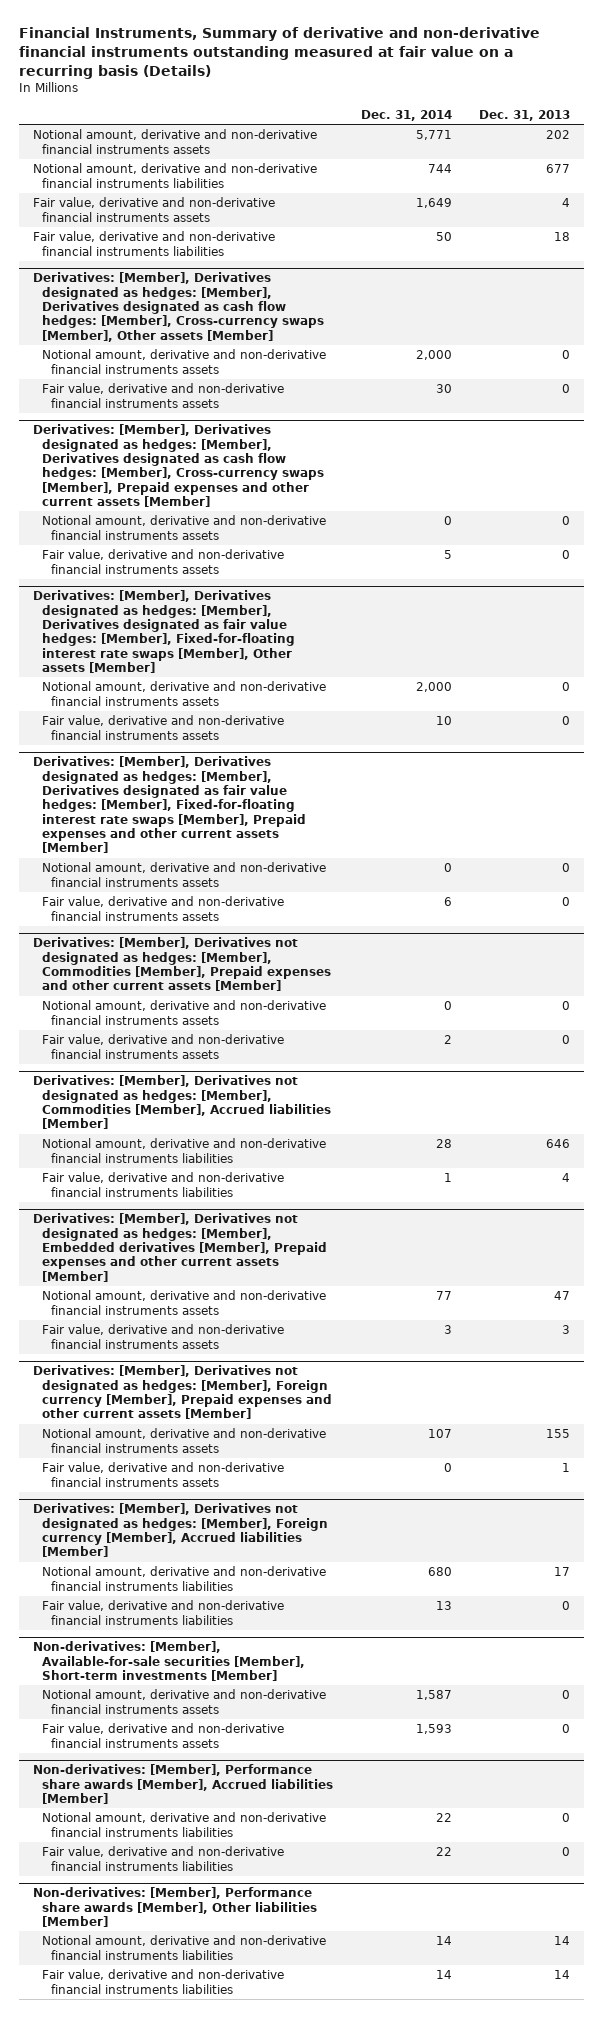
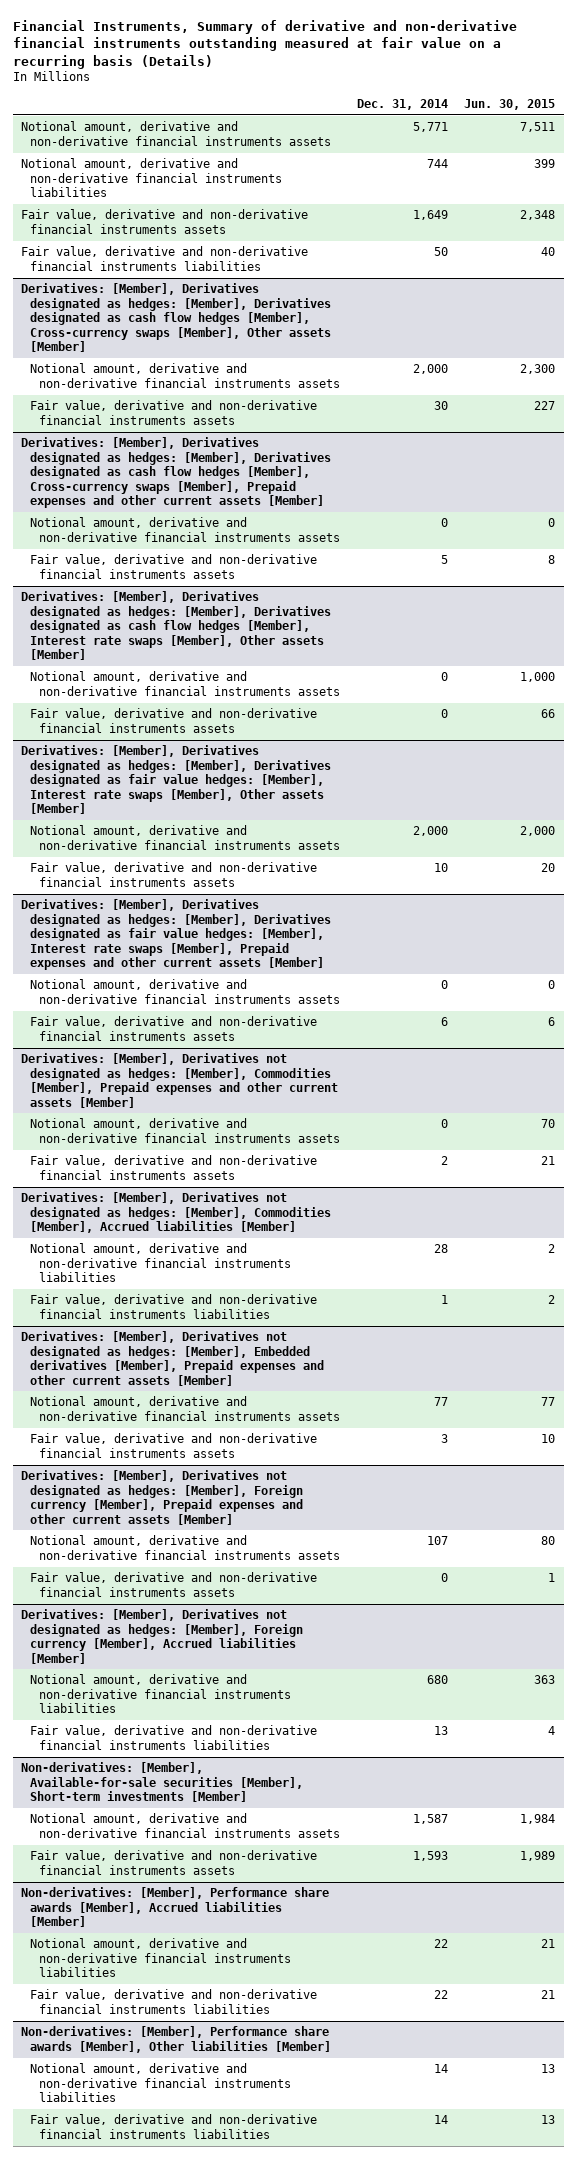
- | Dec. 31, 2014 | Dec. 31, 2013
+ | Dec. 31, 2014 | Jun. 30, 2015
- Derivatives: [Member], Derivatives designated as hedges: [Member], Derivatives designated as cash flow hedges: [Member], Cross-currency swaps [Member], Other assets [Member]
+ Derivatives: [Member], Derivatives designated as hedges: [Member], Derivatives designated as cash flow hedges [Member], Cross-currency swaps [Member], Other assets [Member]
- Derivatives: [Member], Derivatives designated as hedges: [Member], Derivatives designated as cash flow hedges: [Member], Cross-currency swaps [Member], Prepaid expenses and other current assets [Member]
+ Derivatives: [Member], Derivatives designated as hedges: [Member], Derivatives designated as cash flow hedges [Member], Cross-currency swaps [Member], Prepaid expenses and other current assets [Member]
- Derivatives: [Member], Derivatives designated as hedges: [Member], Derivatives designated as fair value hedges: [Member], Fixed-for-floating interest rate swaps [Member], Other assets [Member]
+ Derivatives: [Member], Derivatives designated as hedges: [Member], Derivatives designated as cash flow hedges [Member], Interest rate swaps [Member], Other assets [Member]
+ Notional amount, derivative and non-derivative financial instruments assets | 0 | 1,000
+ Fair value, derivative and non-derivative financial instruments assets | 0 | 66
+ Derivatives: [Member], Derivatives designated as hedges: [Member], Derivatives designated as fair value hedges: [Member], Interest rate swaps [Member], Other assets [Member]
- Derivatives: [Member], Derivatives designated as hedges: [Member], Derivatives designated as fair value hedges: [Member], Fixed-for-floating interest rate swaps [Member], Prepaid expenses and other current assets [Member]
+ Derivatives: [Member], Derivatives designated as hedges: [Member], Derivatives designated as fair value hedges: [Member], Interest rate swaps [Member], Prepaid expenses and other current assets [Member]

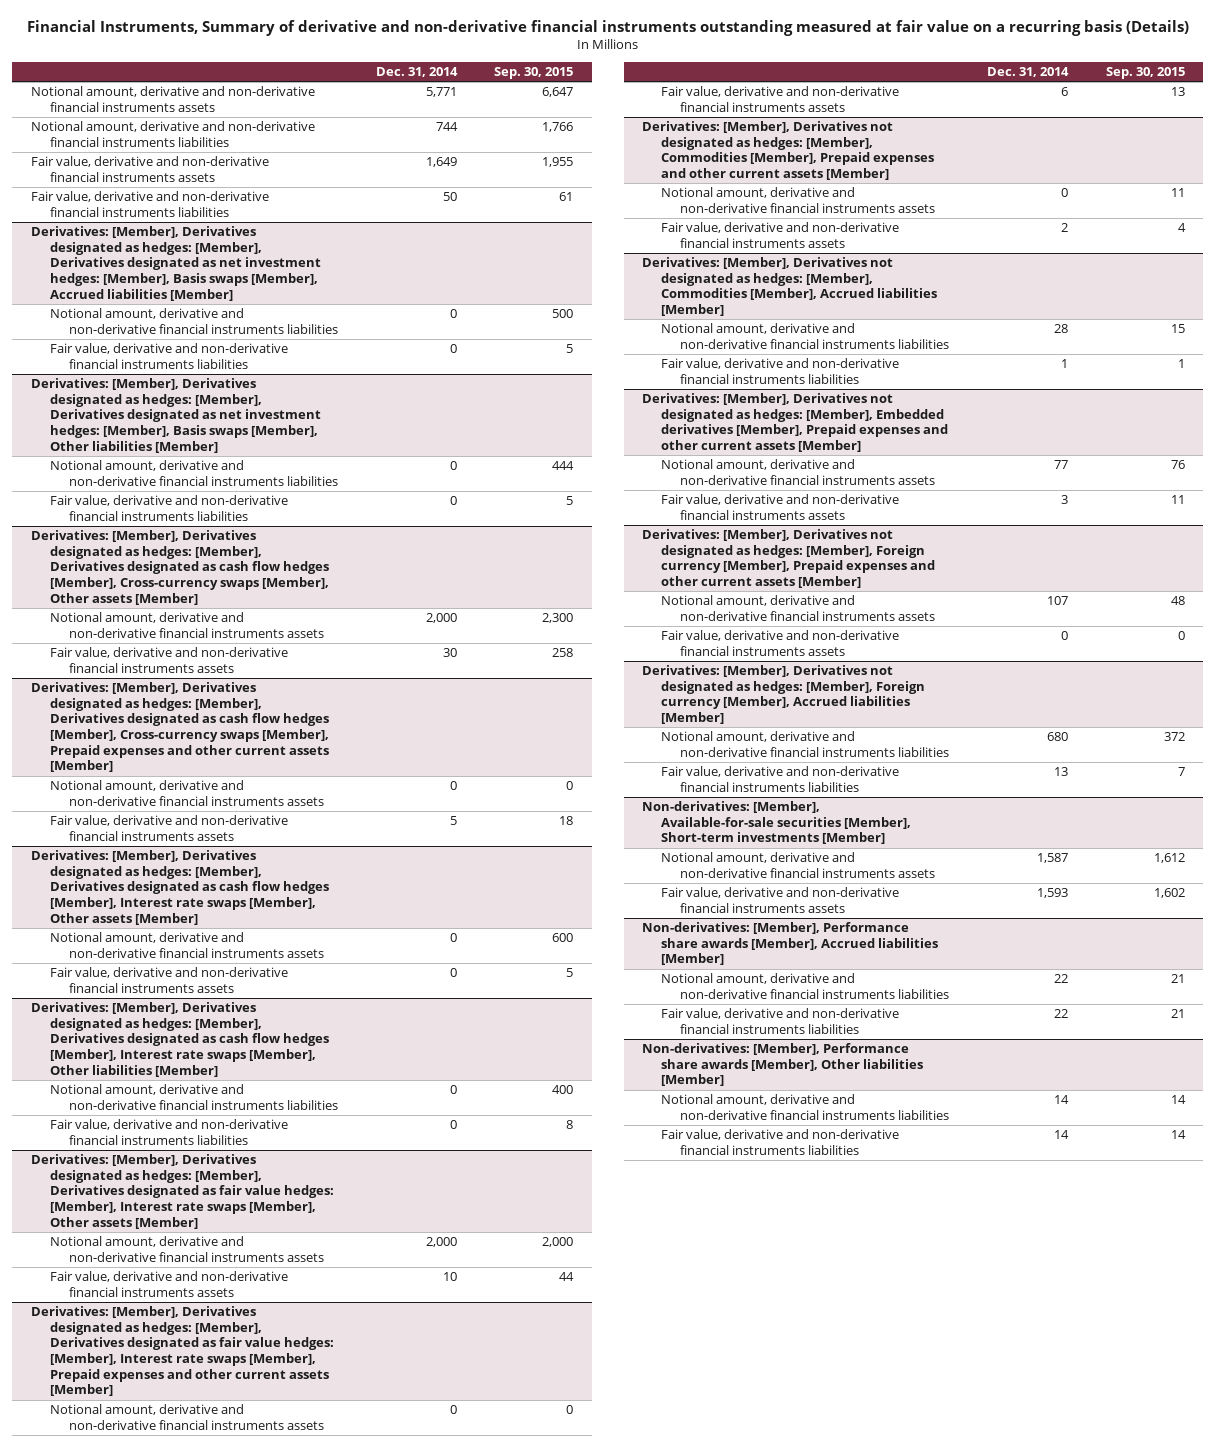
- | Dec. 31, 2014 | Jun. 30, 2015
+ | Dec. 31, 2014 | Sep. 30, 2015
+ Derivatives: [Member], Derivatives designated as hedges: [Member], Derivatives designated as net investment hedges: [Member], Basis swaps [Member], Accrued liabilities [Member]
+ Notional amount, derivative and non-derivative financial instruments liabilities | 0 | 500
+ Fair value, derivative and non-derivative financial instruments liabilities | 0 | 5
+ Derivatives: [Member], Derivatives designated as hedges: [Member], Derivatives designated as net investment hedges: [Member], Basis swaps [Member], Other liabilities [Member]
+ Notional amount, derivative and non-derivative financial instruments liabilities | 0 | 444
+ Fair value, derivative and non-derivative financial instruments liabilities | 0 | 5
+ Derivatives: [Member], Derivatives designated as hedges: [Member], Derivatives designated as cash flow hedges [Member], Interest rate swaps [Member], Other liabilities [Member]
+ Notional amount, derivative and non-derivative financial instruments liabilities | 0 | 400
+ Fair value, derivative and non-derivative financial instruments liabilities | 0 | 8

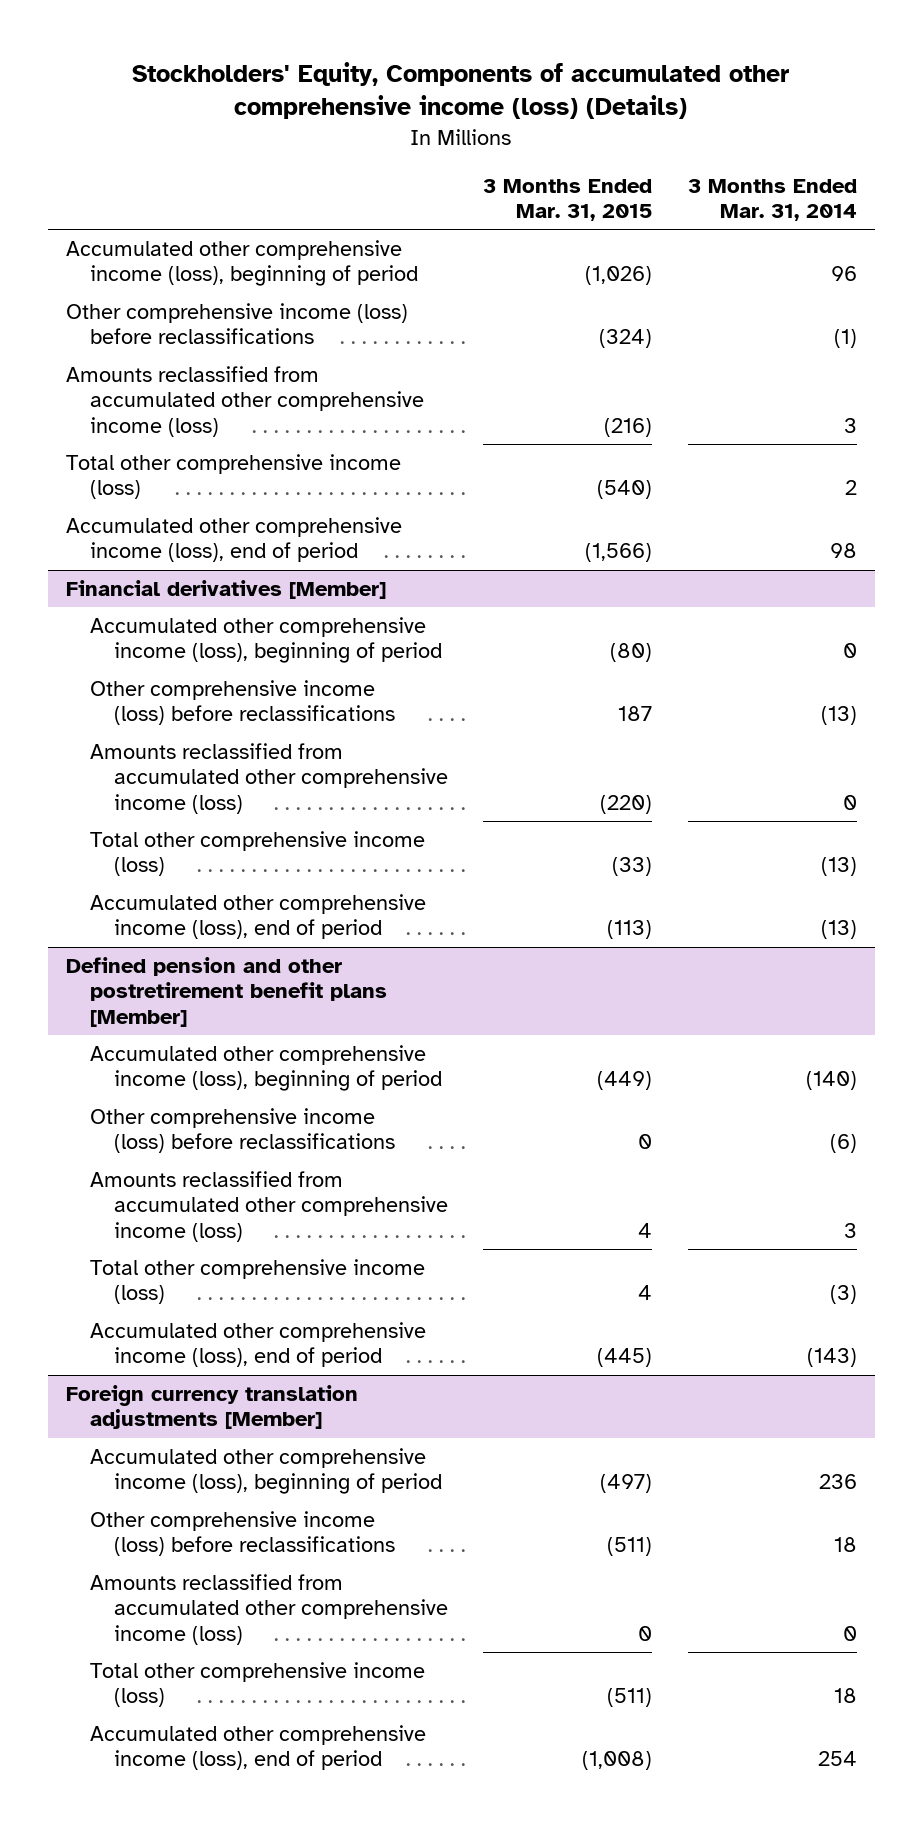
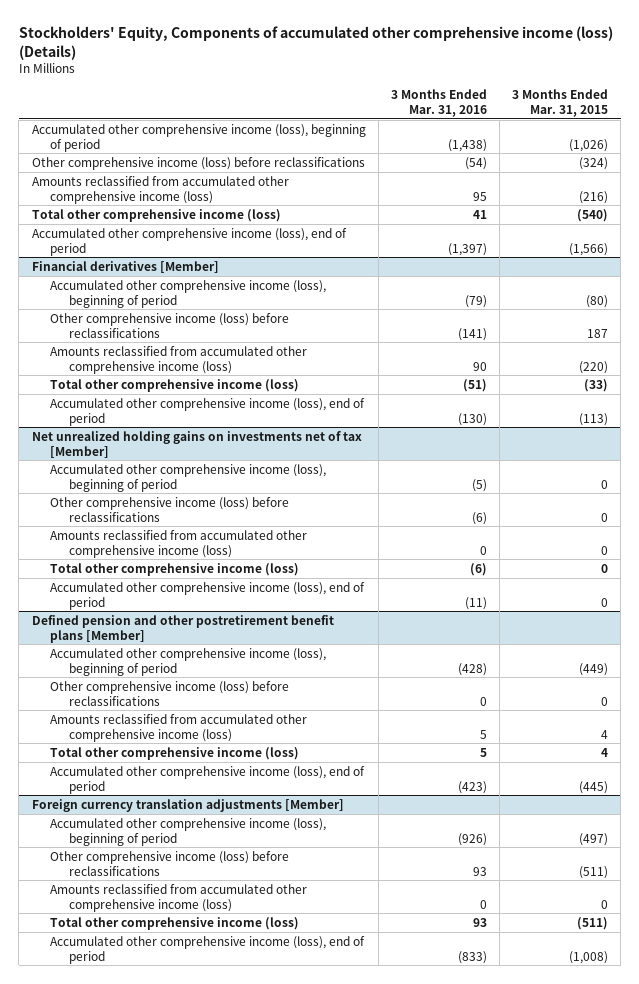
- | 3 Months Ended Mar. 31, 2015 | 3 Months Ended Mar. 31, 2014
+ | 3 Months Ended Mar. 31, 2016 | 3 Months Ended Mar. 31, 2015
+ Net unrealized holding gains on investments net of tax [Member]
+ Accumulated other comprehensive income (loss), beginning of period | (5) | 0
+ Other comprehensive income (loss) before reclassifications | (6) | 0
+ Amounts reclassified from accumulated other comprehensive income (loss) | 0 | 0
+ Total other comprehensive income (loss) | (6) | 0
+ Accumulated other comprehensive income (loss), end of period | (11) | 0

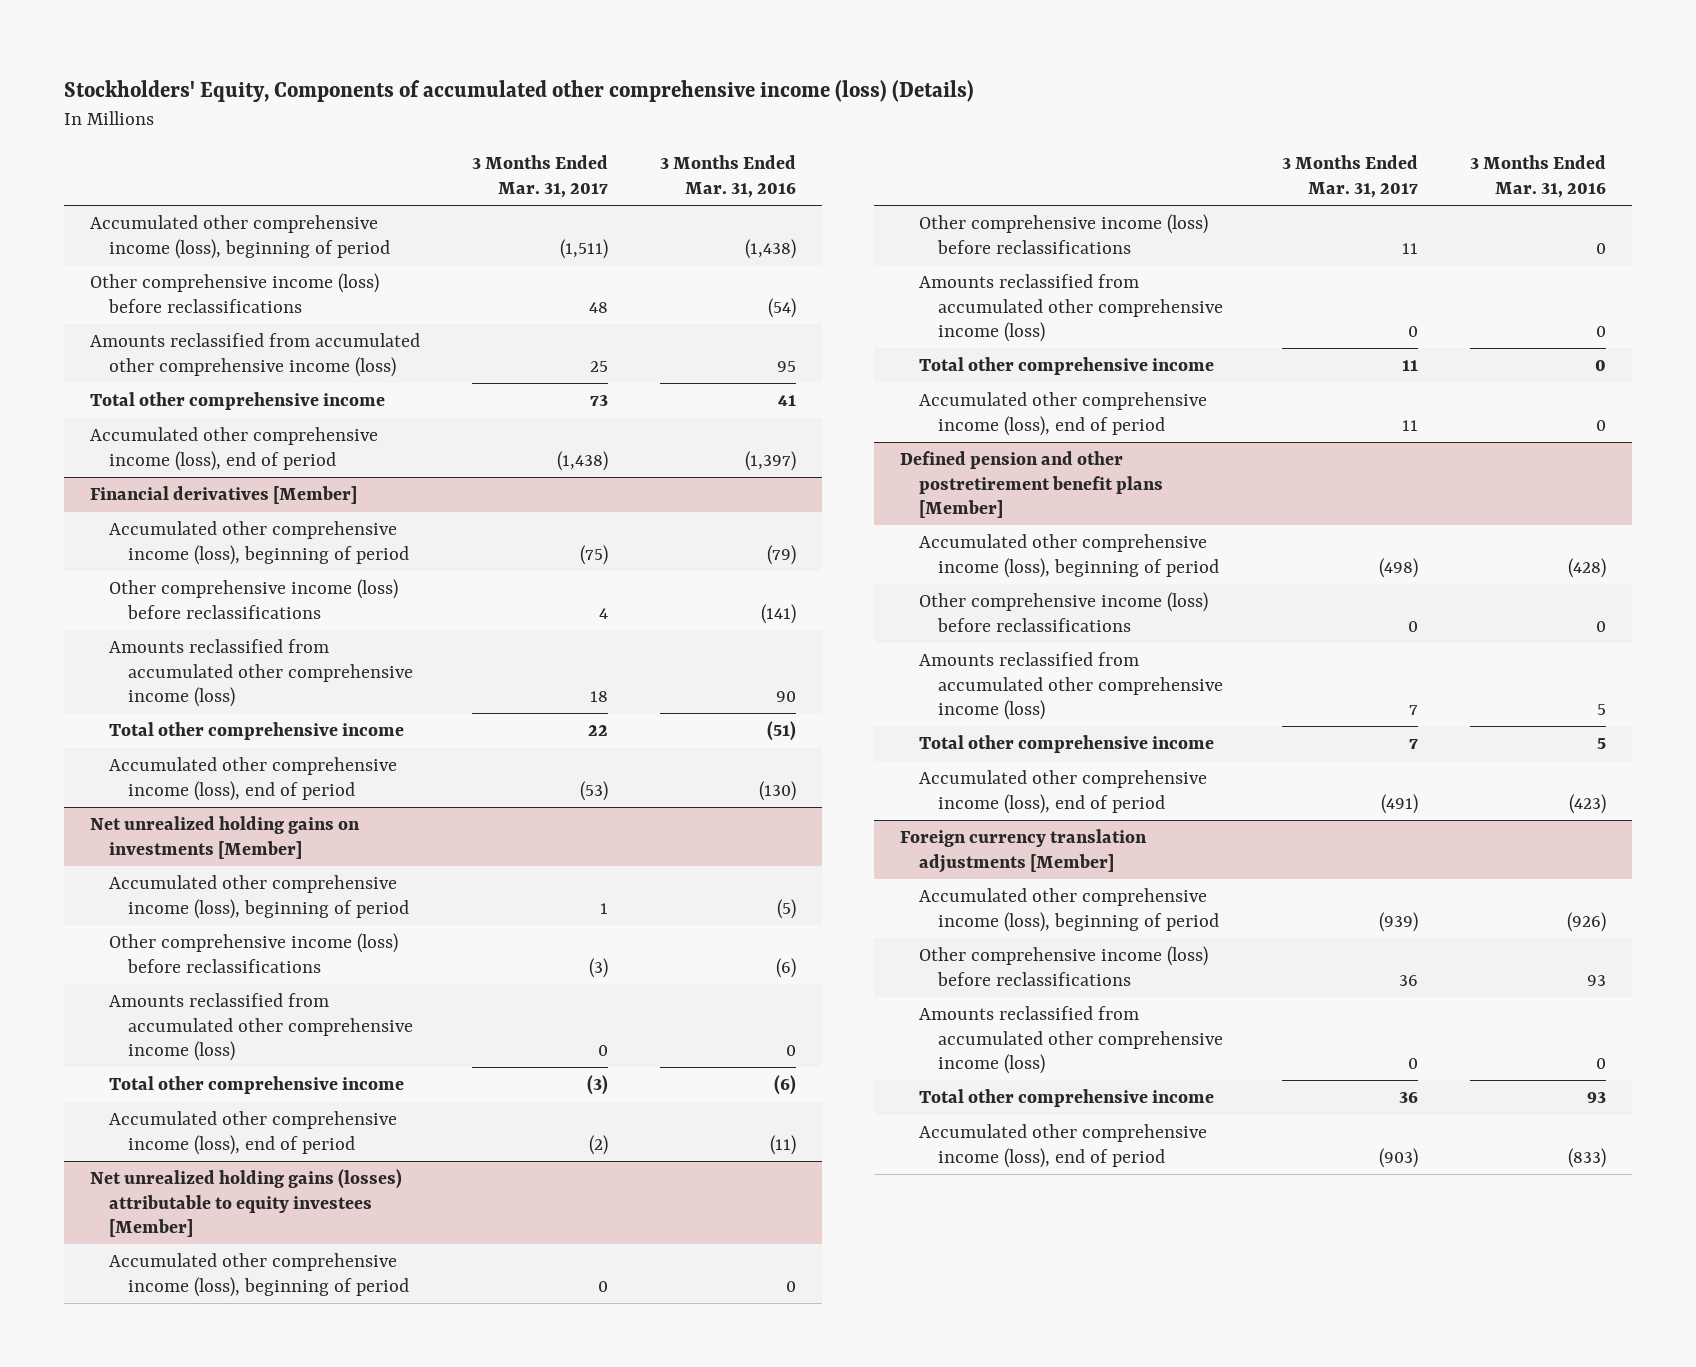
- | 3 Months Ended Mar. 31, 2016 | 3 Months Ended Mar. 31, 2015
+ | 3 Months Ended Mar. 31, 2017 | 3 Months Ended Mar. 31, 2016
- Total other comprehensive income (loss) | 41 | (540)
+ Total other comprehensive income | 73 | 41
@ Financial derivatives [Member]
- Total other comprehensive income (loss) | (51) | (33)
+ Total other comprehensive income | 22 | (51)
- Net unrealized holding gains on investments net of tax [Member]
+ Net unrealized holding gains on investments [Member]
- Total other comprehensive income (loss) | (6) | 0
+ Total other comprehensive income | (3) | (6)
+ Net unrealized holding gains (losses) attributable to equity investees [Member]
+ Accumulated other comprehensive income (loss), beginning of period | 0 | 0
+ Other comprehensive income (loss) before reclassifications | 11 | 0
+ Amounts reclassified from accumulated other comprehensive income (loss) | 0 | 0
+ Total other comprehensive income | 11 | 0
+ Accumulated other comprehensive income (loss), end of period | 11 | 0
@ Defined pension and other postretirement benefit plans [Member]
- Total other comprehensive income (loss) | 5 | 4
+ Total other comprehensive income | 7 | 5
@ Foreign currency translation adjustments [Member]
- Total other comprehensive income (loss) | 93 | (511)
+ Total other comprehensive income | 36 | 93

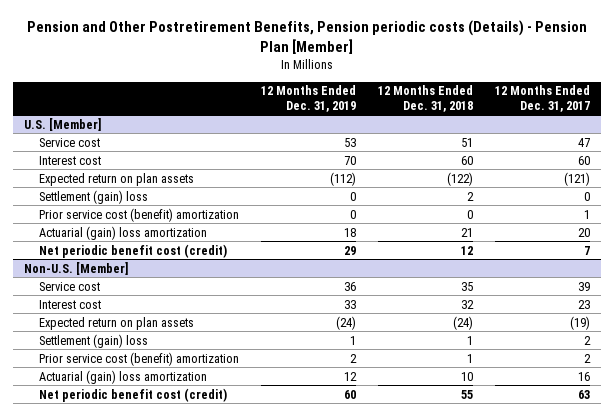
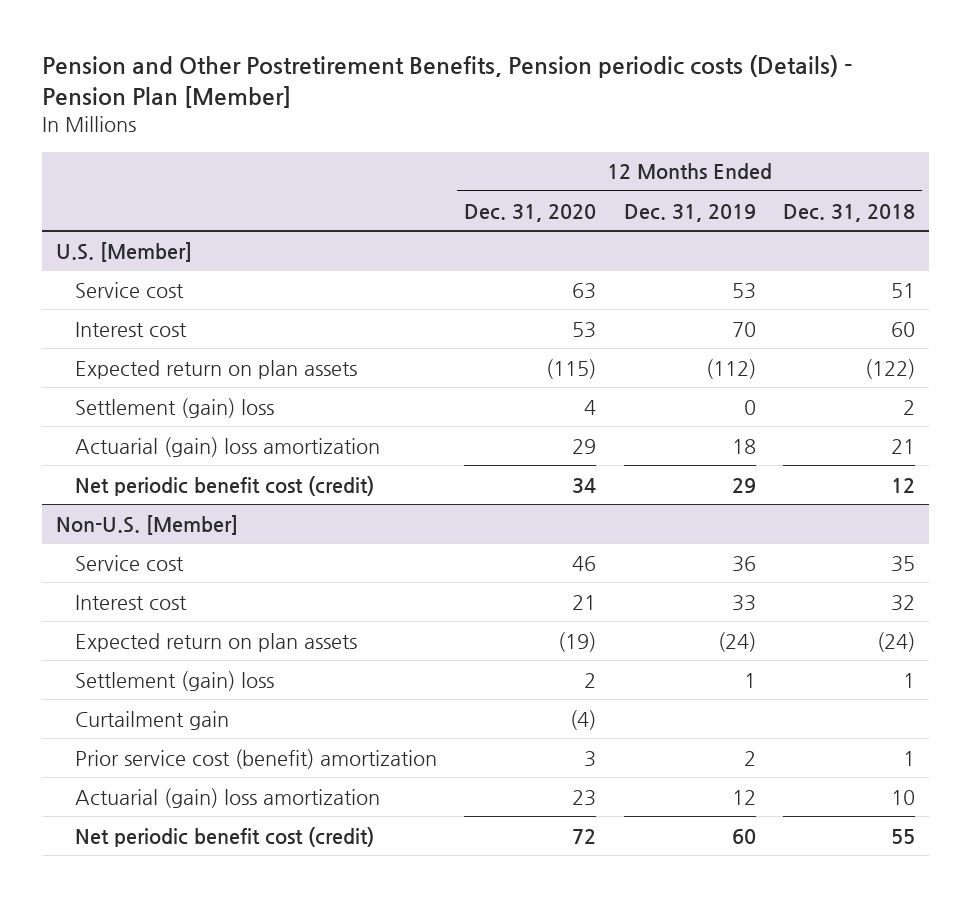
- | 12 Months Ended Dec. 31, 2019 | 12 Months Ended Dec. 31, 2018 | 12 Months Ended Dec. 31, 2017
+ | 12 Months Ended Dec. 31, 2020 | 12 Months Ended Dec. 31, 2019 | 12 Months Ended Dec. 31, 2018
@ U.S. [Member]
- Prior service cost (benefit) amortization | 0 | 0 | 1
@ Non-U.S. [Member]
+ Curtailment gain | (4) | |

